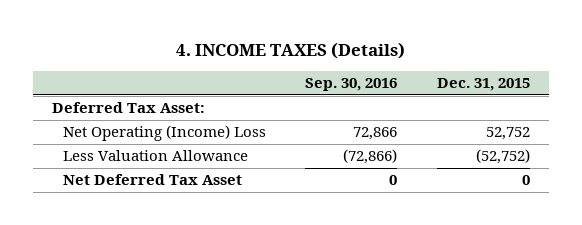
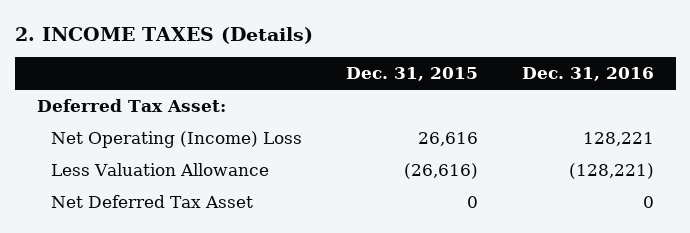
- 4. INCOME TAXES (Details)
+ 2. INCOME TAXES (Details)
- | Sep. 30, 2016 | Dec. 31, 2015
+ | Dec. 31, 2015 | Dec. 31, 2016
- Net Operating (Income) Loss | 72,866 | 52,752
- Less Valuation Allowance | (72,866) | (52,752)
+ Net Operating (Income) Loss | 26,616 | 128,221
+ Less Valuation Allowance | (26,616) | (128,221)

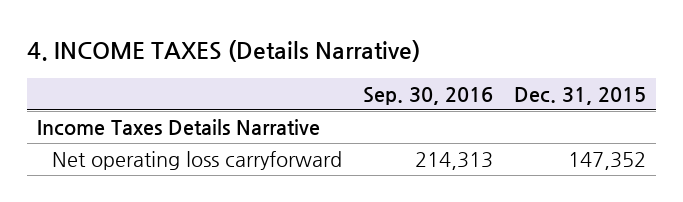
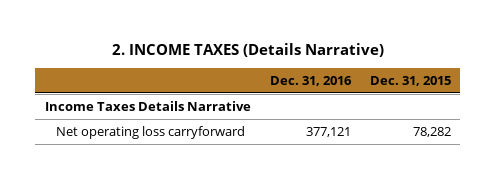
- 4. INCOME TAXES (Details Narrative)
+ 2. INCOME TAXES (Details Narrative)
- | Sep. 30, 2016 | Dec. 31, 2015
+ | Dec. 31, 2016 | Dec. 31, 2015
- Net operating loss carryforward | 214,313 | 147,352
+ Net operating loss carryforward | 377,121 | 78,282

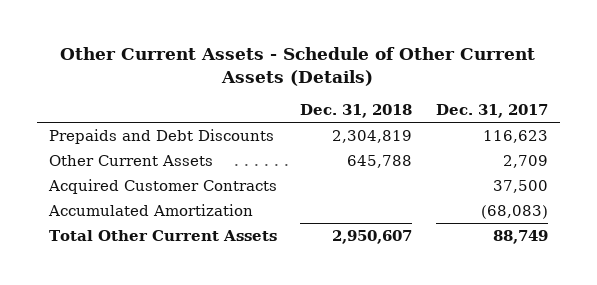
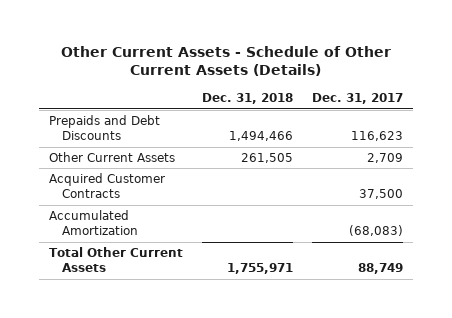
- Prepaids and Debt Discounts | 2,304,819 | 116,623
- Other Current Assets | 645,788 | 2,709
+ Prepaids and Debt Discounts | 1,494,466 | 116,623
+ Other Current Assets | 261,505 | 2,709
- Total Other Current Assets | 2,950,607 | 88,749
+ Total Other Current Assets | 1,755,971 | 88,749

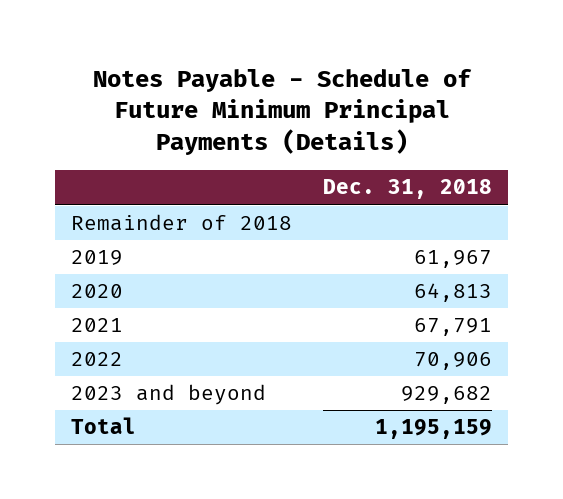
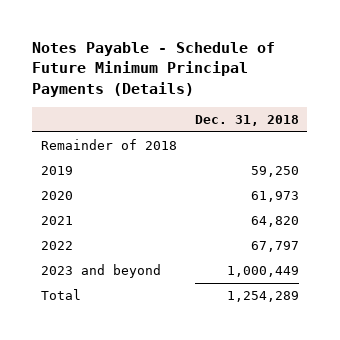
- 2019 | 61,967
- 2020 | 64,813
- 2021 | 67,791
- 2022 | 70,906
- 2023 and beyond | 929,682
- Total | 1,195,159
+ 2019 | 59,250
+ 2020 | 61,973
+ 2021 | 64,820
+ 2022 | 67,797
+ 2023 and beyond | 1,000,449
+ Total | 1,254,289

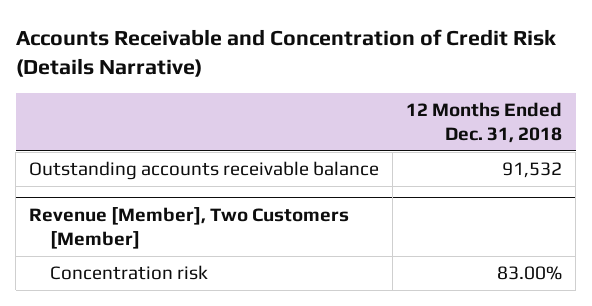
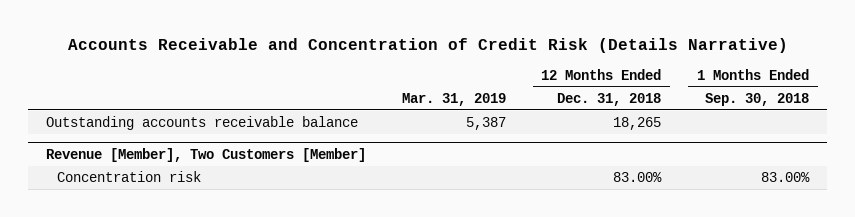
- | 12 Months Ended Dec. 31, 2018
+ | Mar. 31, 2019 | 12 Months Ended Dec. 31, 2018 | 1 Months Ended Sep. 30, 2018
- Outstanding accounts receivable balance | 91,532
+ Outstanding accounts receivable balance | 5,387 | 18,265 |

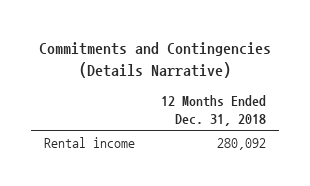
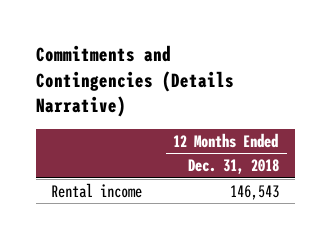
- Rental income | 280,092
+ Rental income | 146,543

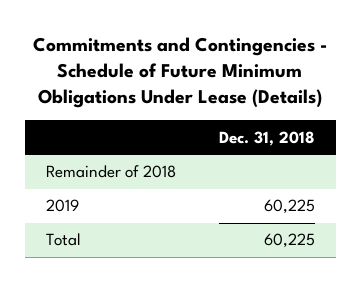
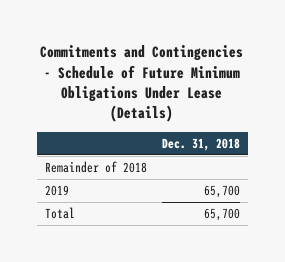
- 2019 | 60,225
- Total | 60,225
+ 2019 | 65,700
+ Total | 65,700

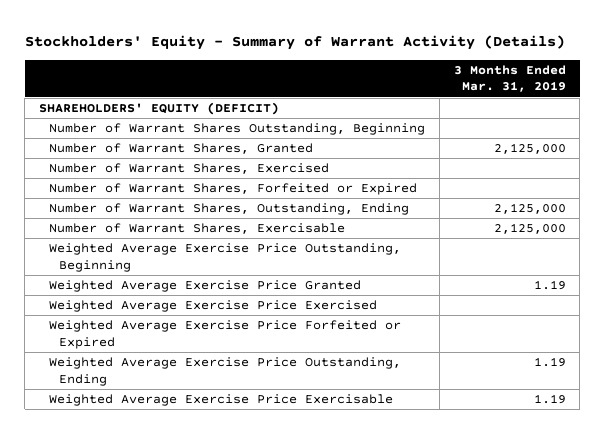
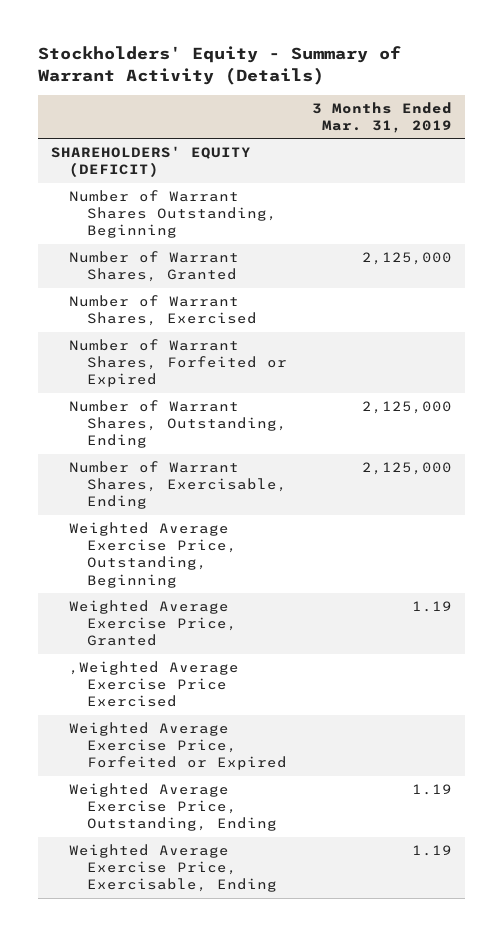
- Number of Warrant Shares, Exercisable | 2,125,000
- Weighted Average Exercise Price Outstanding, Beginning
- Weighted Average Exercise Price Granted | 1.19
- Weighted Average Exercise Price Exercised
- Weighted Average Exercise Price Forfeited or Expired
- Weighted Average Exercise Price Outstanding, Ending | 1.19
- Weighted Average Exercise Price Exercisable | 1.19
+ Number of Warrant Shares, Exercisable, Ending | 2,125,000
+ Weighted Average Exercise Price, Outstanding, Beginning
+ Weighted Average Exercise Price, Granted | 1.19
+ ,Weighted Average Exercise Price Exercised
+ Weighted Average Exercise Price, Forfeited or Expired
+ Weighted Average Exercise Price, Outstanding, Ending | 1.19
+ Weighted Average Exercise Price, Exercisable, Ending | 1.19

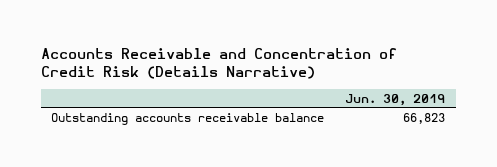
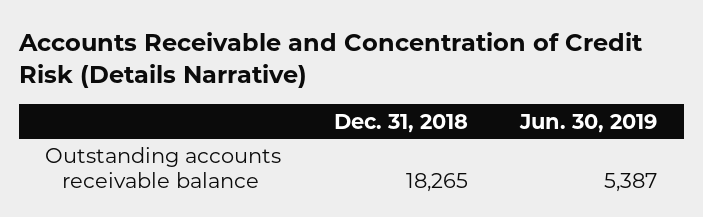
- | Jun. 30, 2019
+ | Dec. 31, 2018 | Jun. 30, 2019
- Outstanding accounts receivable balance | 66,823
+ Outstanding accounts receivable balance | 18,265 | 5,387

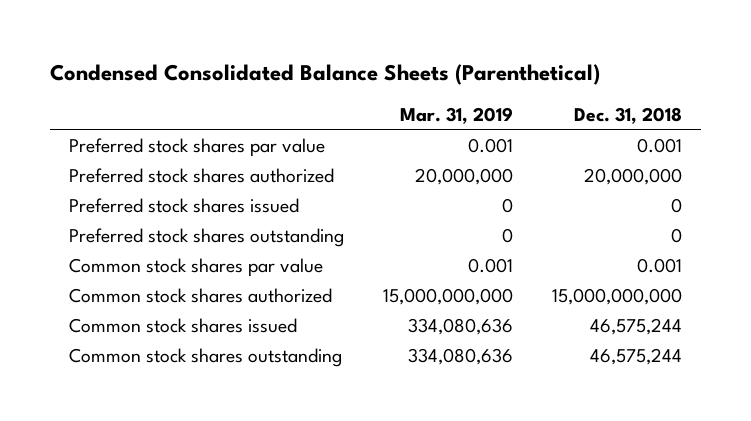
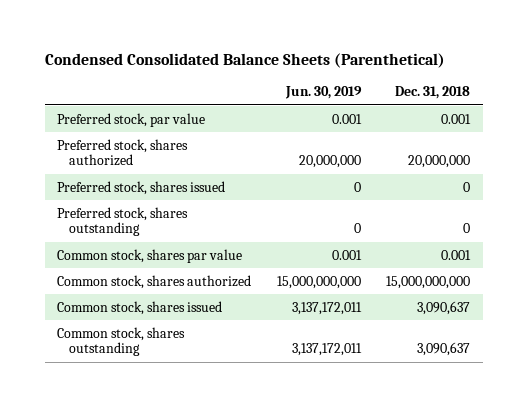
- | Mar. 31, 2019 | Dec. 31, 2018
+ | Jun. 30, 2019 | Dec. 31, 2018
- Preferred stock shares par value | 0.001 | 0.001
- Preferred stock shares authorized | 20,000,000 | 20,000,000
- Preferred stock shares issued | 0 | 0
- Preferred stock shares outstanding | 0 | 0
- Common stock shares par value | 0.001 | 0.001
- Common stock shares authorized | 15,000,000,000 | 15,000,000,000
- Common stock shares issued | 334,080,636 | 46,575,244
- Common stock shares outstanding | 334,080,636 | 46,575,244
+ Preferred stock, par value | 0.001 | 0.001
+ Preferred stock, shares authorized | 20,000,000 | 20,000,000
+ Preferred stock, shares issued | 0 | 0
+ Preferred stock, shares outstanding | 0 | 0
+ Common stock, shares par value | 0.001 | 0.001
+ Common stock, shares authorized | 15,000,000,000 | 15,000,000,000
+ Common stock, shares issued | 3,137,172,011 | 3,090,637
+ Common stock, shares outstanding | 3,137,172,011 | 3,090,637

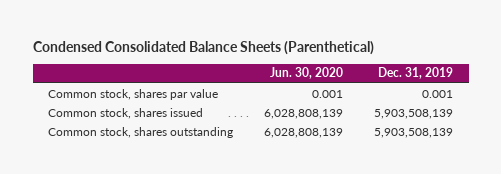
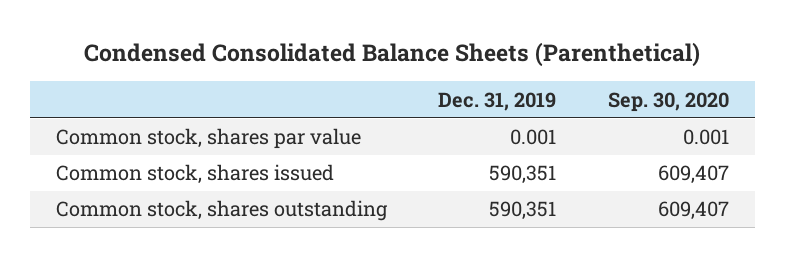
- | Jun. 30, 2020 | Dec. 31, 2019
+ | Dec. 31, 2019 | Sep. 30, 2020
- Common stock, shares issued | 6,028,808,139 | 5,903,508,139
- Common stock, shares outstanding | 6,028,808,139 | 5,903,508,139
+ Common stock, shares issued | 590,351 | 609,407
+ Common stock, shares outstanding | 590,351 | 609,407

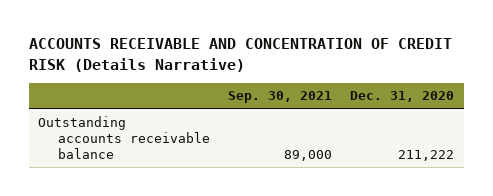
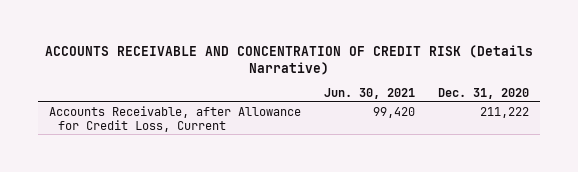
- | Sep. 30, 2021 | Dec. 31, 2020
+ | Jun. 30, 2021 | Dec. 31, 2020
- Outstanding accounts receivable balance | 89,000 | 211,222
+ Accounts Receivable, after Allowance for Credit Loss, Current | 99,420 | 211,222

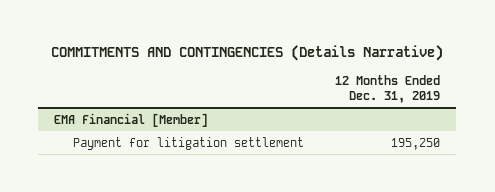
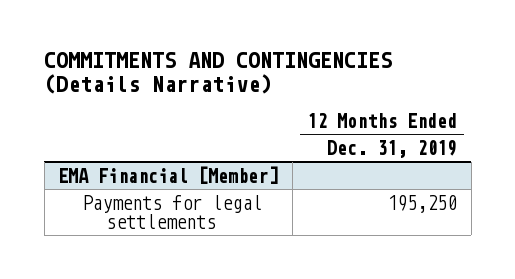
@ EMA Financial [Member]
- Payment for litigation settlement | 195,250
+ Payments for legal settlements | 195,250

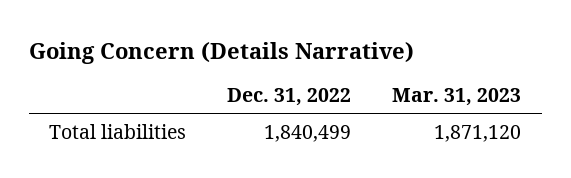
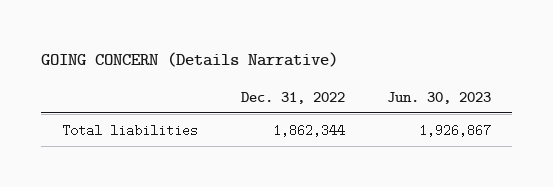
- Going Concern (Details Narrative)
+ GOING CONCERN (Details Narrative)
- | Dec. 31, 2022 | Mar. 31, 2023
+ | Dec. 31, 2022 | Jun. 30, 2023
- Total liabilities | 1,840,499 | 1,871,120
+ Total liabilities | 1,862,344 | 1,926,867

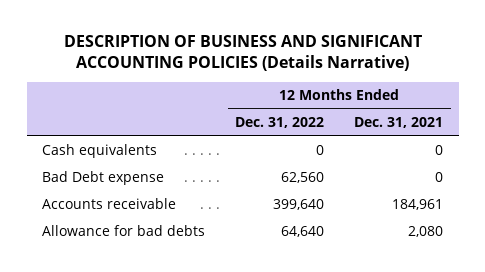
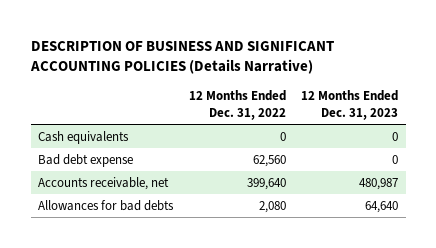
- | 12 Months Ended Dec. 31, 2022 | 12 Months Ended Dec. 31, 2021
+ | 12 Months Ended Dec. 31, 2022 | 12 Months Ended Dec. 31, 2023
- Bad Debt expense | 62,560 | 0
- Accounts receivable | 399,640 | 184,961
- Allowance for bad debts | 64,640 | 2,080
+ Bad debt expense | 62,560 | 0
+ Accounts receivable, net | 399,640 | 480,987
+ Allowances for bad debts | 2,080 | 64,640

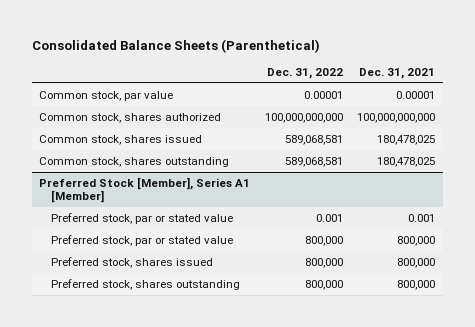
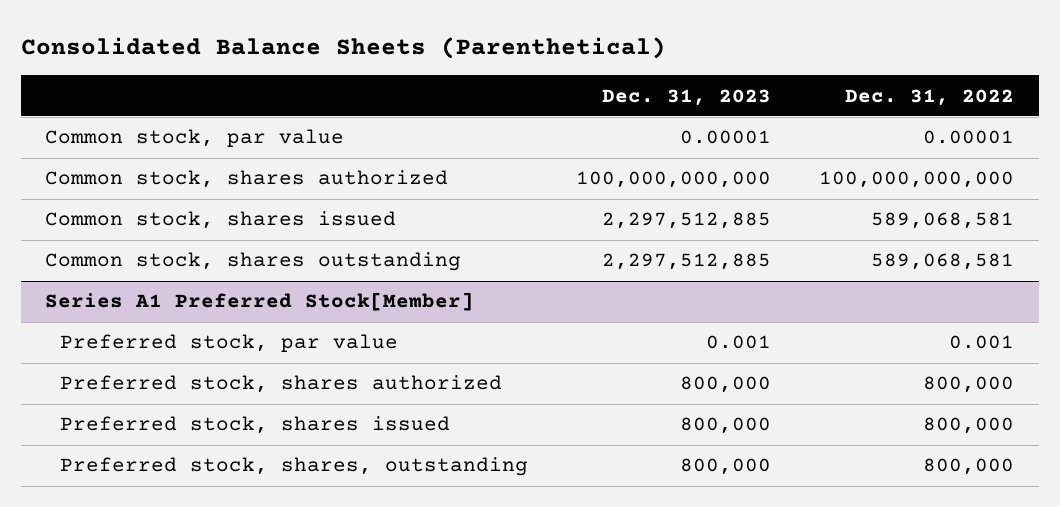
- | Dec. 31, 2022 | Dec. 31, 2021
+ | Dec. 31, 2023 | Dec. 31, 2022
- Preferred Stock [Member], Series A1 [Member]
- Preferred stock, par or stated value | 0.001 | 0.001
- Preferred stock, par or stated value | 800,000 | 800,000
+ Series A1 Preferred Stock[Member]
+ Preferred stock, par value | 0.001 | 0.001
+ Preferred stock, shares authorized | 800,000 | 800,000
- Preferred stock, shares outstanding | 800,000 | 800,000
+ Preferred stock, shares, outstanding | 800,000 | 800,000

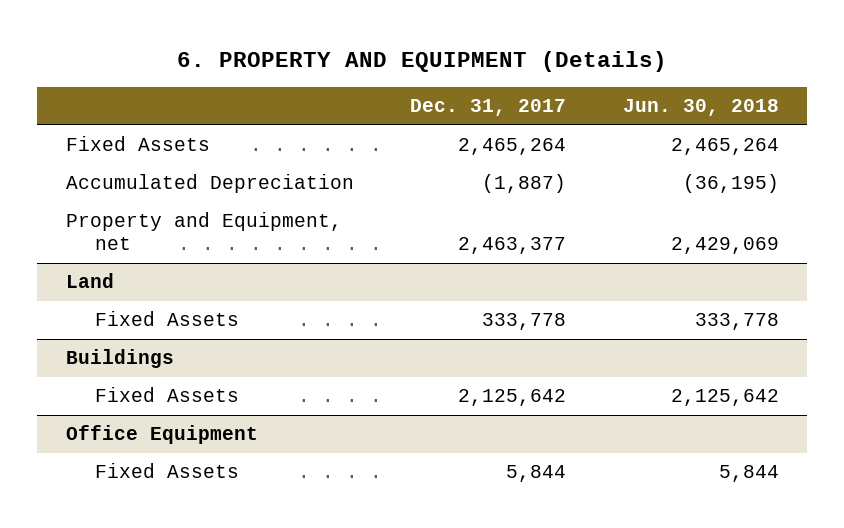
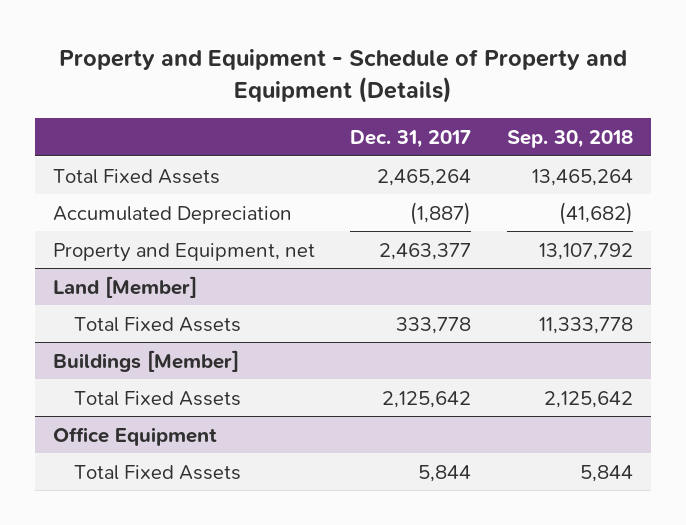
- 6. PROPERTY AND EQUIPMENT (Details)
+ Property and Equipment - Schedule of Property and Equipment (Details)
- | Dec. 31, 2017 | Jun. 30, 2018
+ | Dec. 31, 2017 | Sep. 30, 2018
- Fixed Assets | 2,465,264 | 2,465,264
+ Total Fixed Assets | 2,465,264 | 13,465,264
- Land
- Fixed Assets | 333,778 | 333,778
- Buildings
- Fixed Assets | 2,125,642 | 2,125,642
+ Land [Member]
+ Total Fixed Assets | 333,778 | 11,333,778
+ Buildings [Member]
+ Total Fixed Assets | 2,125,642 | 2,125,642
@ Office Equipment
- Fixed Assets | 5,844 | 5,844
+ Total Fixed Assets | 5,844 | 5,844

